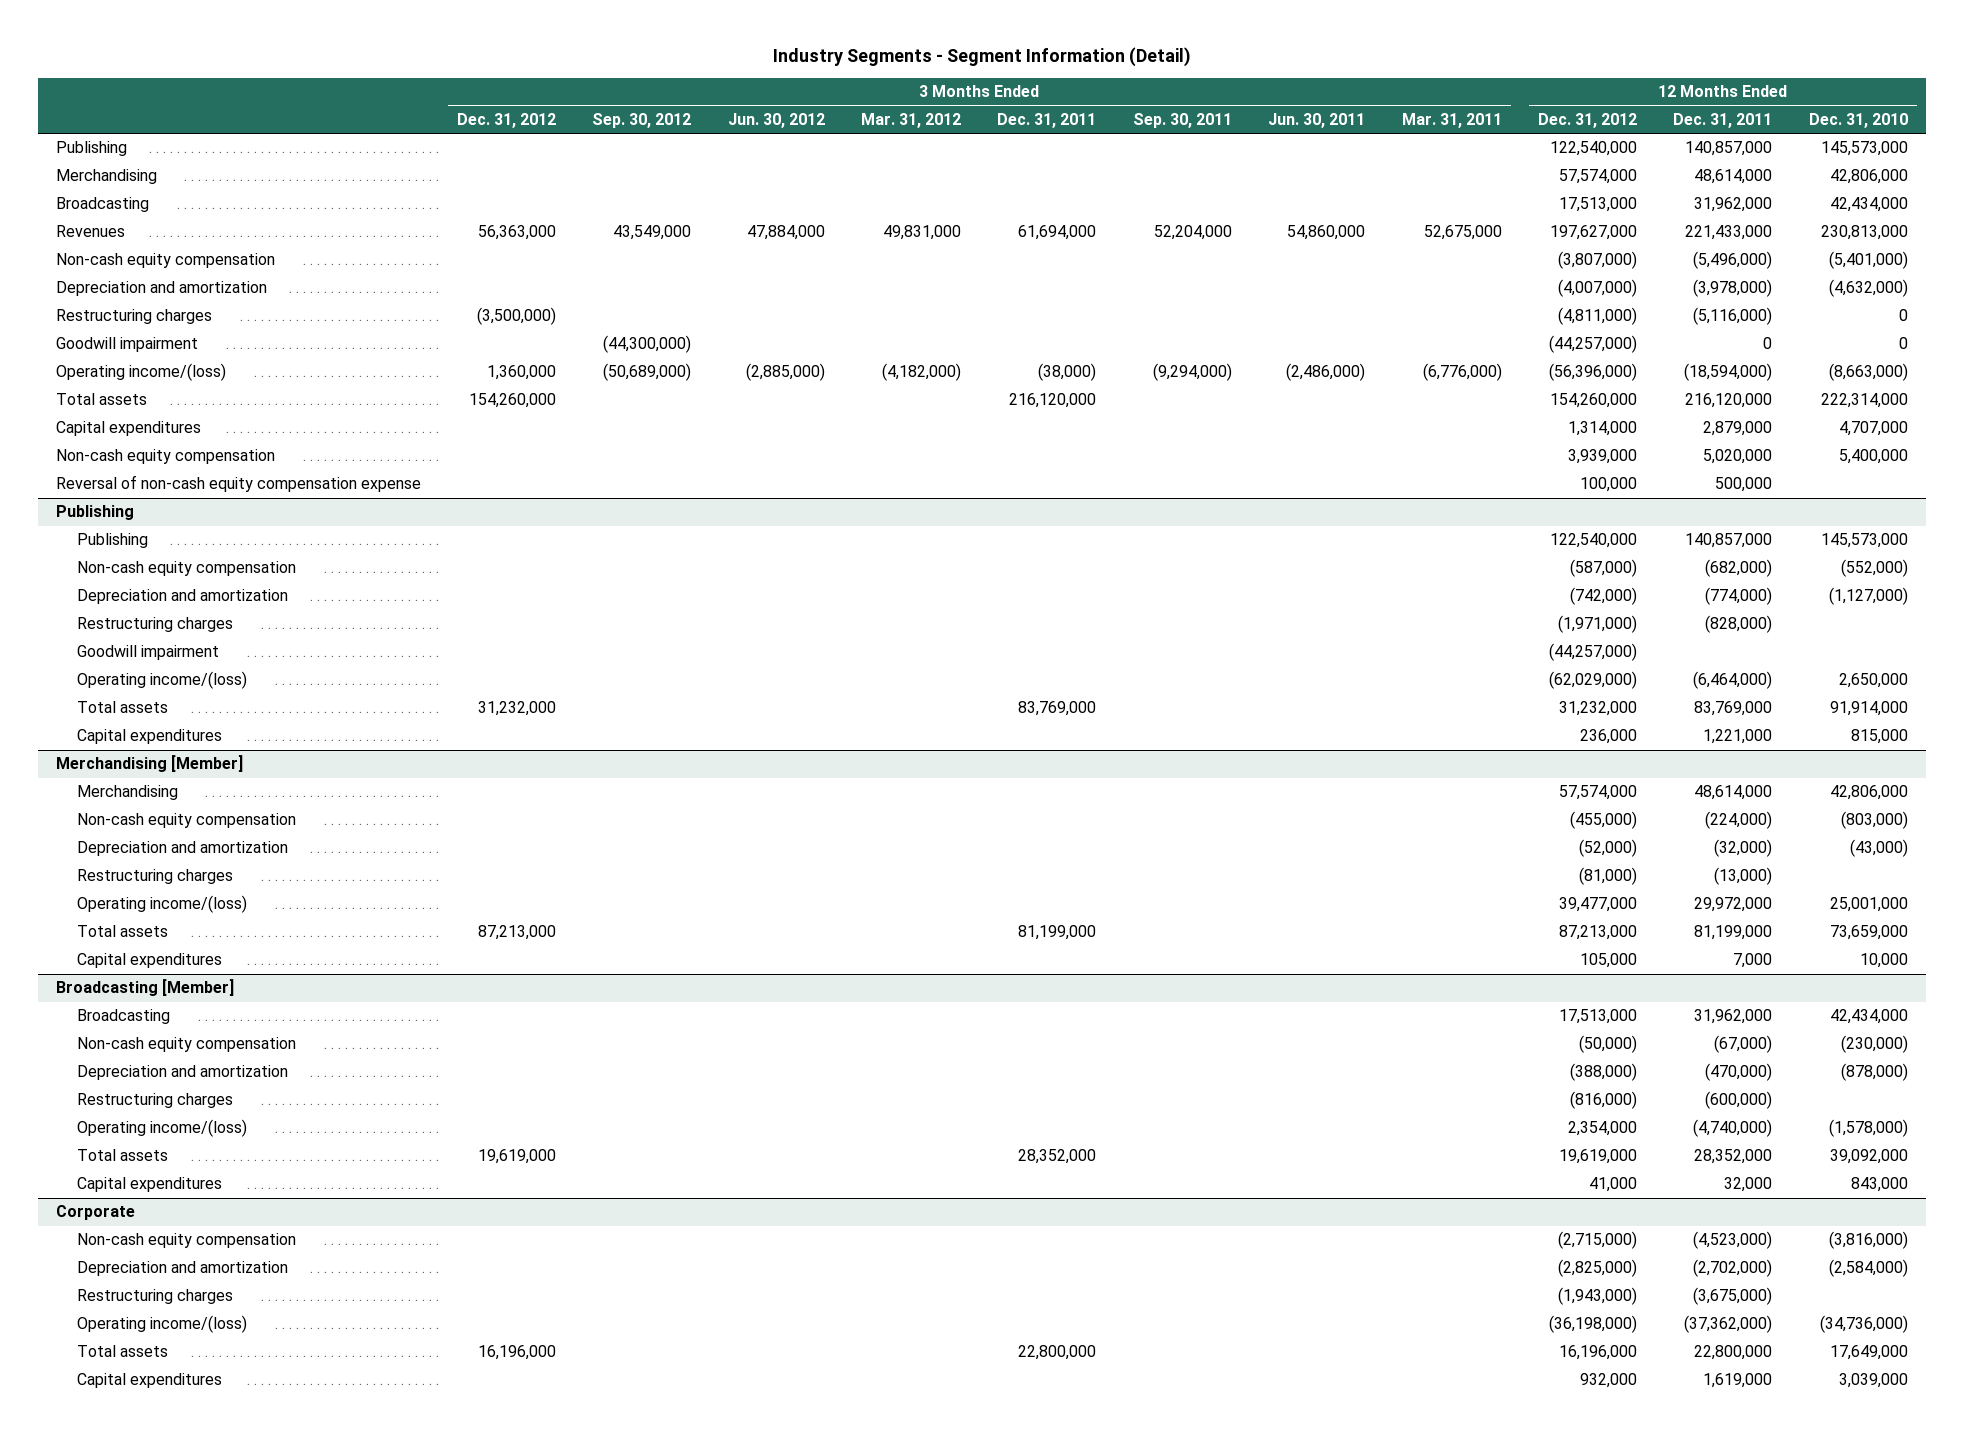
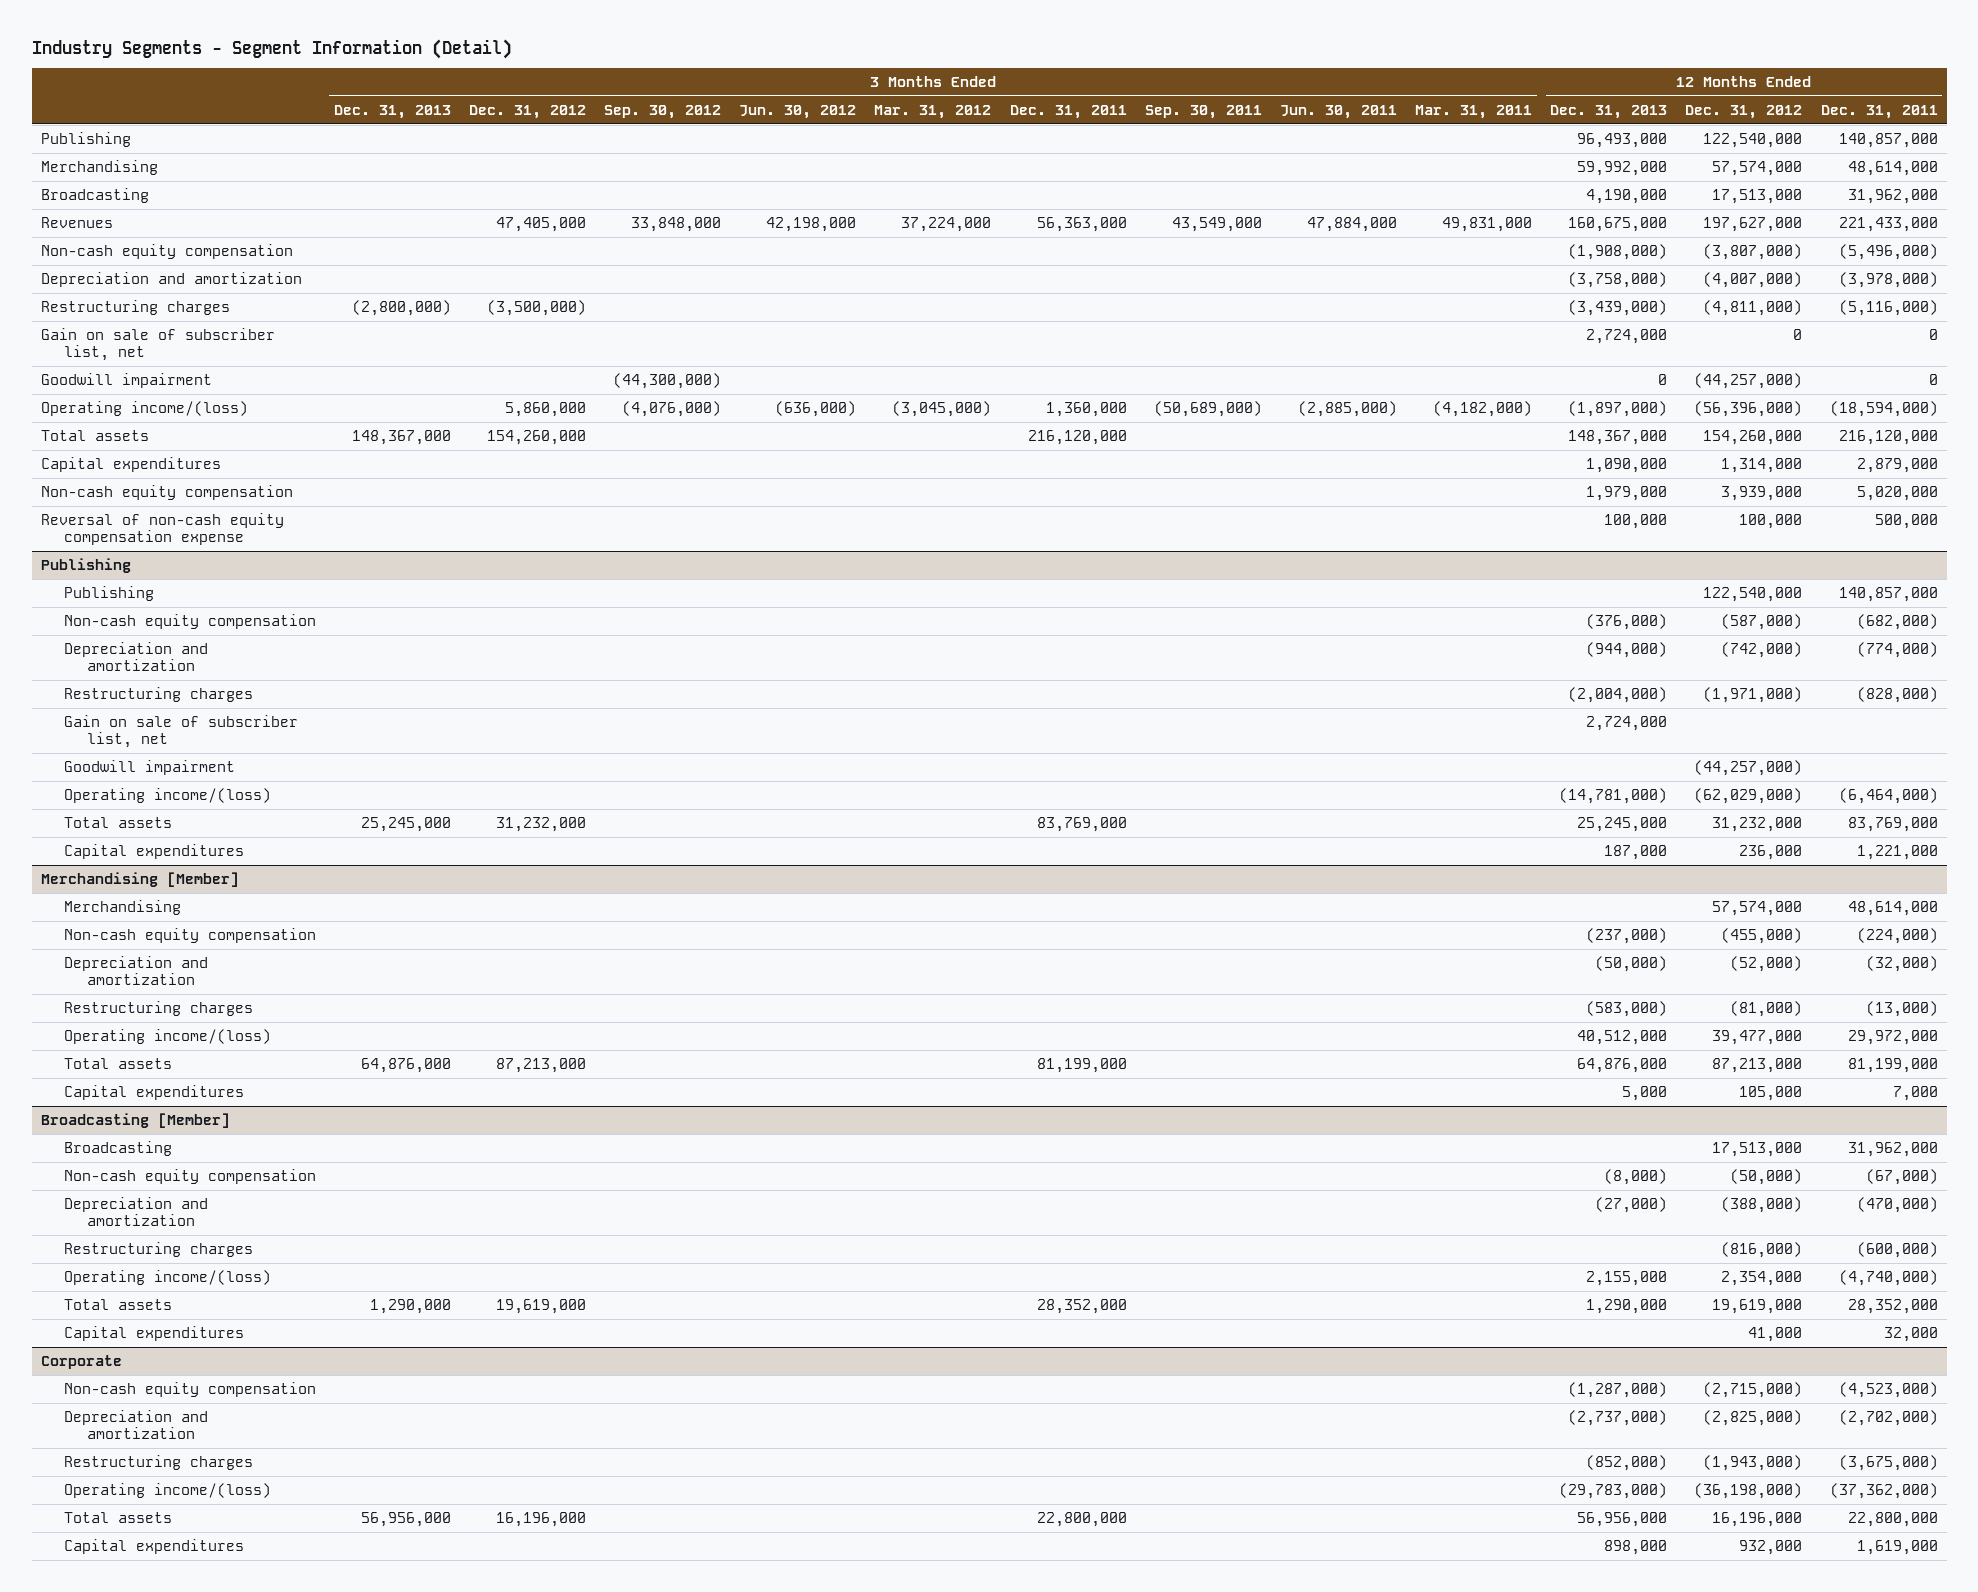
- | 3 Months Ended Dec. 31, 2012 | 3 Months Ended Sep. 30, 2012 | 3 Months Ended Jun. 30, 2012 | 3 Months Ended Mar. 31, 2012 | 3 Months Ended Dec. 31, 2011 | 3 Months Ended Sep. 30, 2011 | 3 Months Ended Jun. 30, 2011 | 3 Months Ended Mar. 31, 2011 | 12 Months Ended Dec. 31, 2012 | 12 Months Ended Dec. 31, 2011 | 12 Months Ended Dec. 31, 2010
+ | 3 Months Ended Dec. 31, 2013 | 3 Months Ended Dec. 31, 2012 | 3 Months Ended Sep. 30, 2012 | 3 Months Ended Jun. 30, 2012 | 3 Months Ended Mar. 31, 2012 | 3 Months Ended Dec. 31, 2011 | 3 Months Ended Sep. 30, 2011 | 3 Months Ended Jun. 30, 2011 | 3 Months Ended Mar. 31, 2011 | 12 Months Ended Dec. 31, 2013 | 12 Months Ended Dec. 31, 2012 | 12 Months Ended Dec. 31, 2011
- Revenues | 56,363,000 | 43,549,000 | 47,884,000 | 49,831,000 | 61,694,000 | 52,204,000 | 54,860,000 | 52,675,000 | 197,627,000 | 221,433,000 | 230,813,000
+ Revenues | | 47,405,000 | 33,848,000 | 42,198,000 | 37,224,000 | 56,363,000 | 43,549,000 | 47,884,000 | 49,831,000 | 160,675,000 | 197,627,000 | 221,433,000
+ Gain on sale of subscriber list, net | | | | | | | | | | 2,724,000 | 0 | 0
- Operating income/(loss) | 1,360,000 | (50,689,000) | (2,885,000) | (4,182,000) | (38,000) | (9,294,000) | (2,486,000) | (6,776,000) | (56,396,000) | (18,594,000) | (8,663,000)
+ Operating income/(loss) | | 5,860,000 | (4,076,000) | (636,000) | (3,045,000) | 1,360,000 | (50,689,000) | (2,885,000) | (4,182,000) | (1,897,000) | (56,396,000) | (18,594,000)
@ Publishing
+ Gain on sale of subscriber list, net | | | | | | | | | | 2,724,000 | |

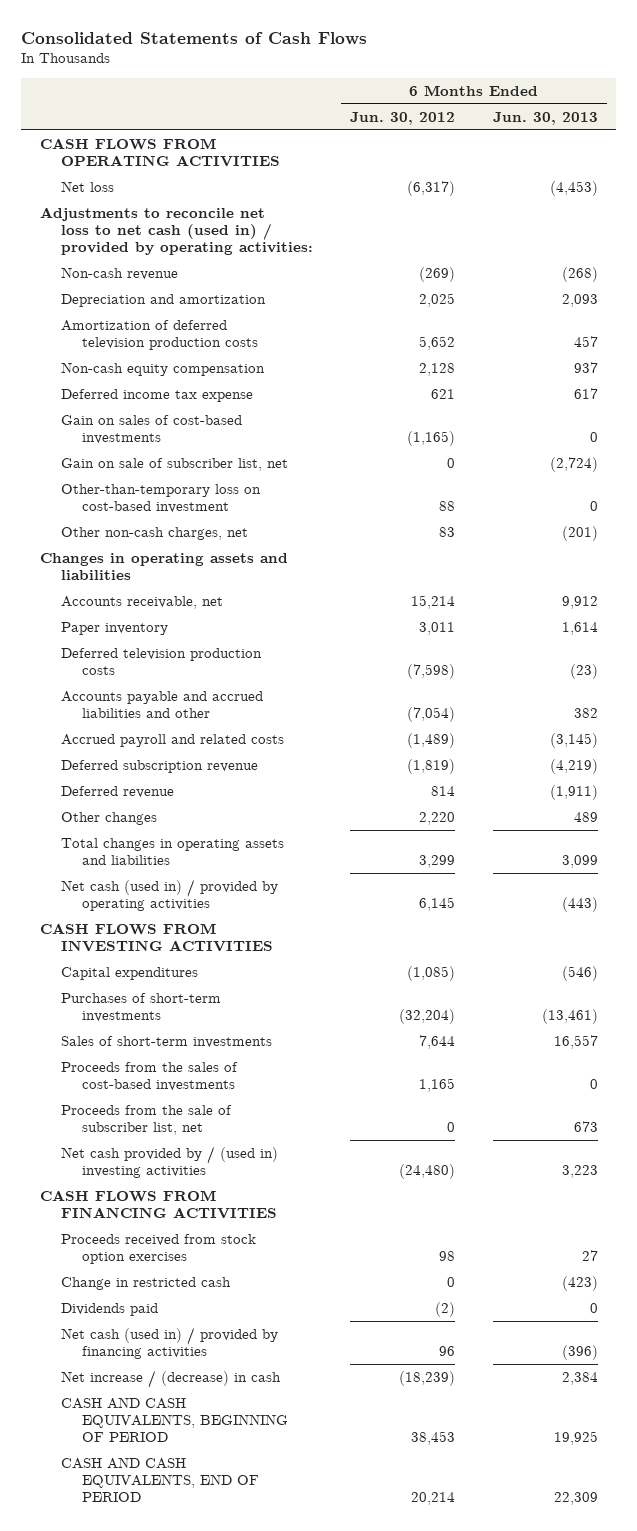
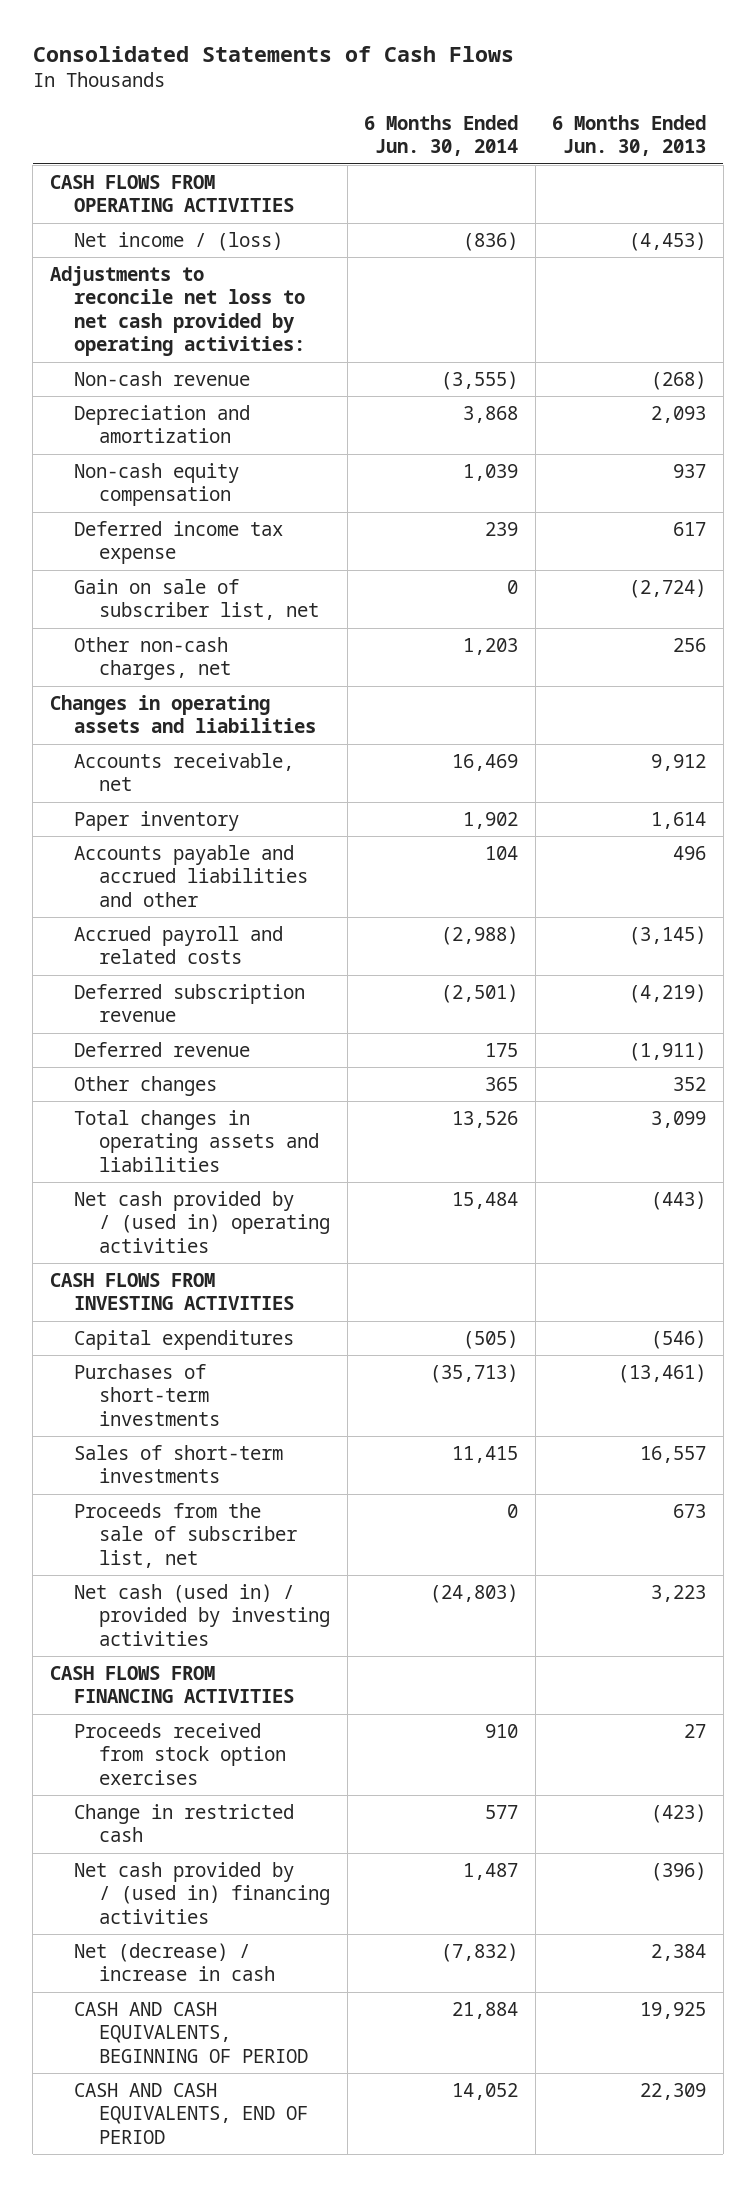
- | 6 Months Ended Jun. 30, 2012 | 6 Months Ended Jun. 30, 2013
+ | 6 Months Ended Jun. 30, 2014 | 6 Months Ended Jun. 30, 2013
- Net loss | (6,317) | (4,453)
- Adjustments to reconcile net loss to net cash (used in) / provided by operating activities:
+ Net income / (loss) | (836) | (4,453)
+ Adjustments to reconcile net loss to net cash provided by operating activities:
- Amortization of deferred television production costs | 5,652 | 457
- Gain on sales of cost-based investments | (1,165) | 0
- Other-than-temporary loss on cost-based investment | 88 | 0
- Other non-cash charges, net | 83 | (201)
+ Other non-cash charges, net | 1,203 | 256
- Deferred television production costs | (7,598) | (23)
- Accounts payable and accrued liabilities and other | (7,054) | 382
+ Accounts payable and accrued liabilities and other | 104 | 496
- Other changes | 2,220 | 489
+ Other changes | 365 | 352
- Net cash (used in) / provided by operating activities | 6,145 | (443)
+ Net cash provided by / (used in) operating activities | 15,484 | (443)
- Proceeds from the sales of cost-based investments | 1,165 | 0
- Net cash provided by / (used in) investing activities | (24,480) | 3,223
+ Net cash (used in) / provided by investing activities | (24,803) | 3,223
- Dividends paid | (2) | 0
- Net cash (used in) / provided by financing activities | 96 | (396)
- Net increase / (decrease) in cash | (18,239) | 2,384
+ Net cash provided by / (used in) financing activities | 1,487 | (396)
+ Net (decrease) / increase in cash | (7,832) | 2,384

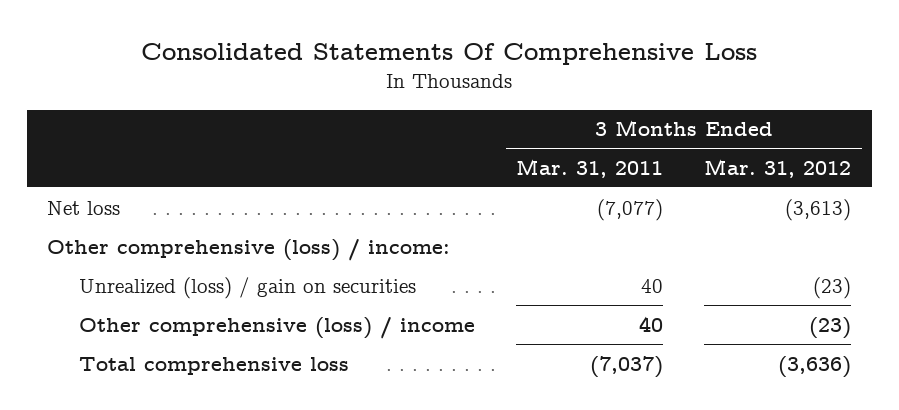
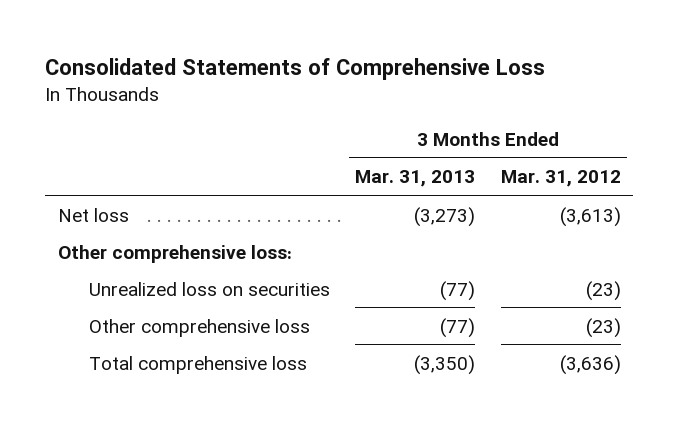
- Consolidated Statements Of Comprehensive Loss
+ Consolidated Statements of Comprehensive Loss
- | 3 Months Ended Mar. 31, 2011 | 3 Months Ended Mar. 31, 2012
+ | 3 Months Ended Mar. 31, 2013 | 3 Months Ended Mar. 31, 2012
- Other comprehensive (loss) / income:
- Unrealized (loss) / gain on securities | 40 | (23)
- Other comprehensive (loss) / income | 40 | (23)
+ Other comprehensive loss:
+ Unrealized loss on securities | (77) | (23)
+ Other comprehensive loss | (77) | (23)

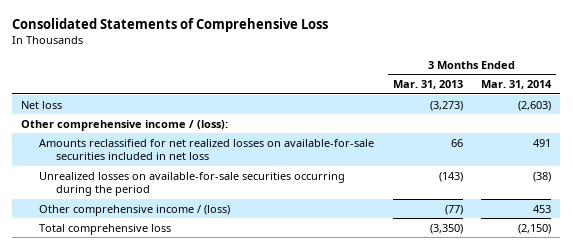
- | 3 Months Ended Mar. 31, 2013 | 3 Months Ended Mar. 31, 2012
+ | 3 Months Ended Mar. 31, 2013 | 3 Months Ended Mar. 31, 2014
- Other comprehensive loss:
- Unrealized loss on securities | (77) | (23)
- Other comprehensive loss | (77) | (23)
+ Other comprehensive income / (loss):
+ Amounts reclassified for net realized losses on available-for-sale securities included in net loss | 66 | 491
+ Unrealized losses on available-for-sale securities occurring during the period | (143) | (38)
+ Other comprehensive income / (loss) | (77) | 453

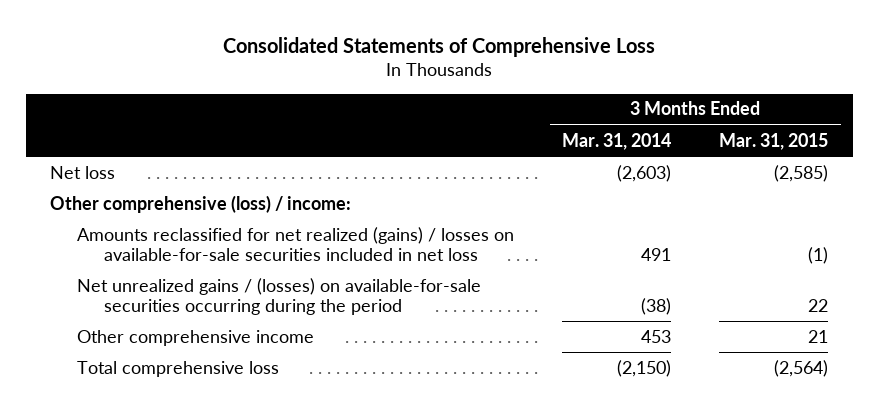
- | 3 Months Ended Mar. 31, 2013 | 3 Months Ended Mar. 31, 2014
+ | 3 Months Ended Mar. 31, 2014 | 3 Months Ended Mar. 31, 2015
- Other comprehensive income / (loss):
- Amounts reclassified for net realized losses on available-for-sale securities included in net loss | 66 | 491
- Unrealized losses on available-for-sale securities occurring during the period | (143) | (38)
- Other comprehensive income / (loss) | (77) | 453
+ Other comprehensive (loss) / income:
+ Amounts reclassified for net realized (gains) / losses on available-for-sale securities included in net loss | 491 | (1)
+ Net unrealized gains / (losses) on available-for-sale securities occurring during the period | (38) | 22
+ Other comprehensive income | 453 | 21

